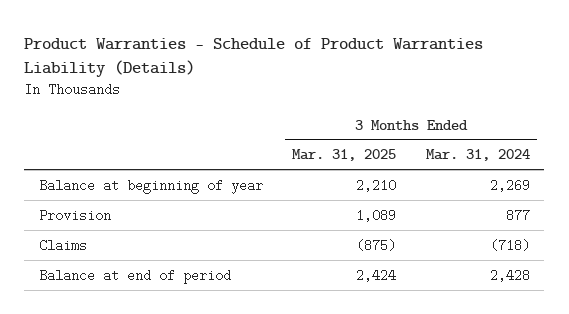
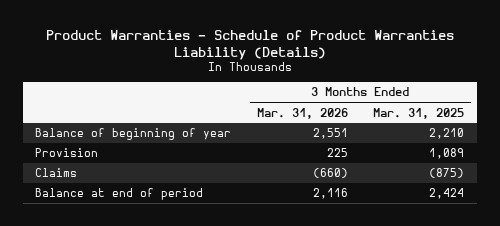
- | 3 Months Ended Mar. 31, 2025 | 3 Months Ended Mar. 31, 2024
+ | 3 Months Ended Mar. 31, 2026 | 3 Months Ended Mar. 31, 2025
- Balance at beginning of year | 2,210 | 2,269
+ Balance of beginning of year | 2,551 | 2,210

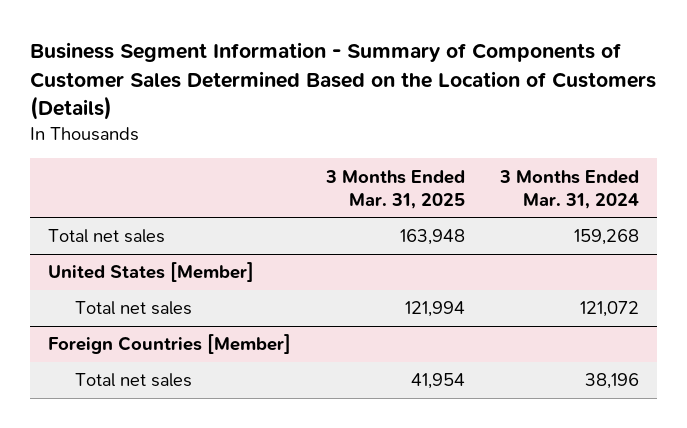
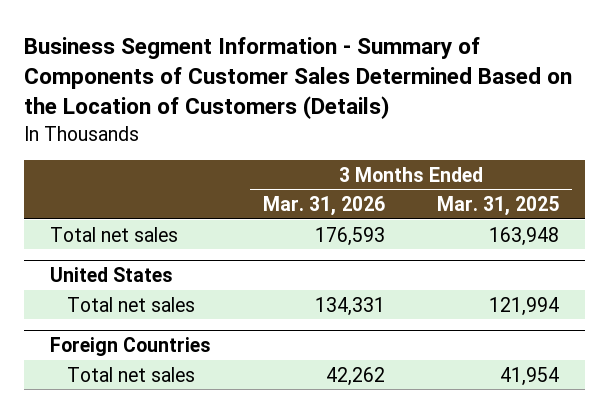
- | 3 Months Ended Mar. 31, 2025 | 3 Months Ended Mar. 31, 2024
+ | 3 Months Ended Mar. 31, 2026 | 3 Months Ended Mar. 31, 2025
- United States [Member]
+ United States
- Foreign Countries [Member]
+ Foreign Countries

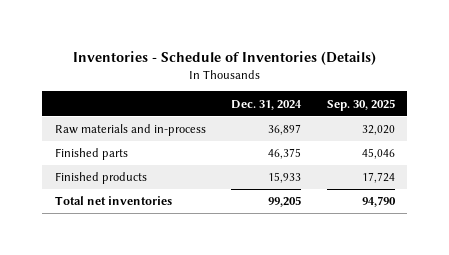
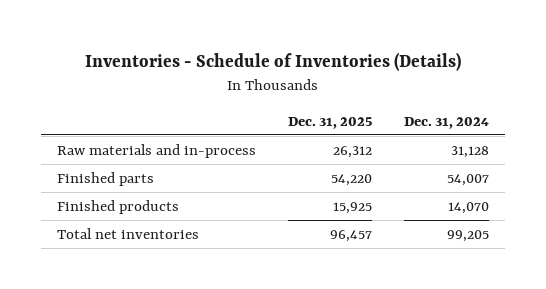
- | Dec. 31, 2024 | Sep. 30, 2025
+ | Dec. 31, 2025 | Dec. 31, 2024
- Raw materials and in-process | 36,897 | 32,020
- Finished parts | 46,375 | 45,046
- Finished products | 15,933 | 17,724
+ Raw materials and in-process | 26,312 | 31,128
+ Finished parts | 54,220 | 54,007
+ Finished products | 15,925 | 14,070

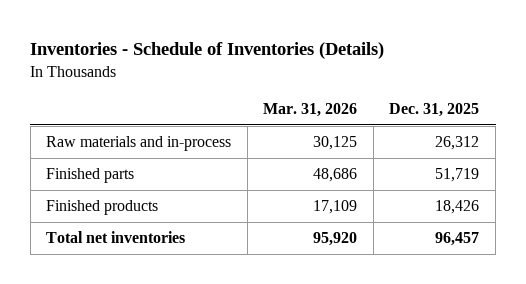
- | Dec. 31, 2025 | Dec. 31, 2024
+ | Mar. 31, 2026 | Dec. 31, 2025
- Finished parts | 54,220 | 54,007
- Finished products | 15,925 | 14,070
+ Finished parts | 48,686 | 51,719
+ Finished products | 17,109 | 18,426

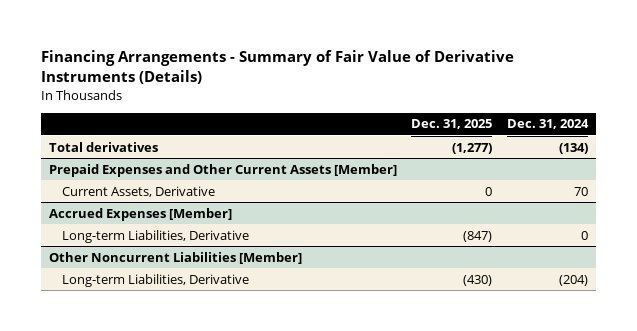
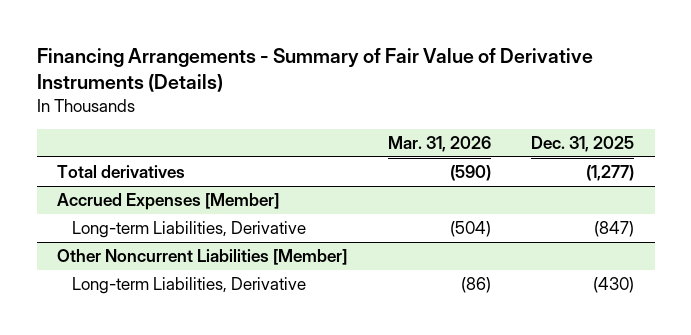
- | Dec. 31, 2025 | Dec. 31, 2024
+ | Mar. 31, 2026 | Dec. 31, 2025
- Prepaid Expenses and Other Current Assets [Member]
- Current Assets, Derivative | 0 | 70

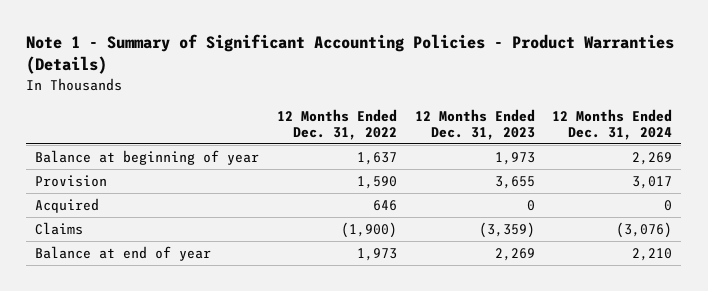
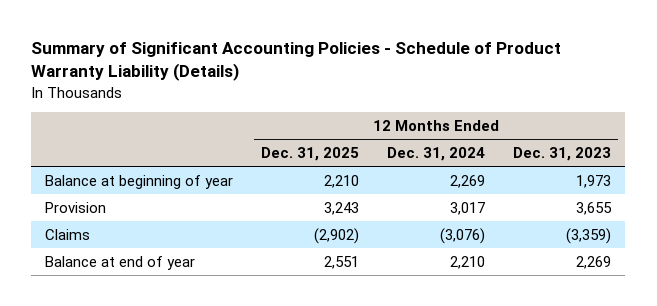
- Note 1 - Summary of Significant Accounting Policies - Product Warranties (Details)
+ Summary of Significant Accounting Policies - Schedule of Product Warranty Liability (Details)
- | 12 Months Ended Dec. 31, 2022 | 12 Months Ended Dec. 31, 2023 | 12 Months Ended Dec. 31, 2024
+ | 12 Months Ended Dec. 31, 2025 | 12 Months Ended Dec. 31, 2024 | 12 Months Ended Dec. 31, 2023
- Acquired | 646 | 0 | 0

